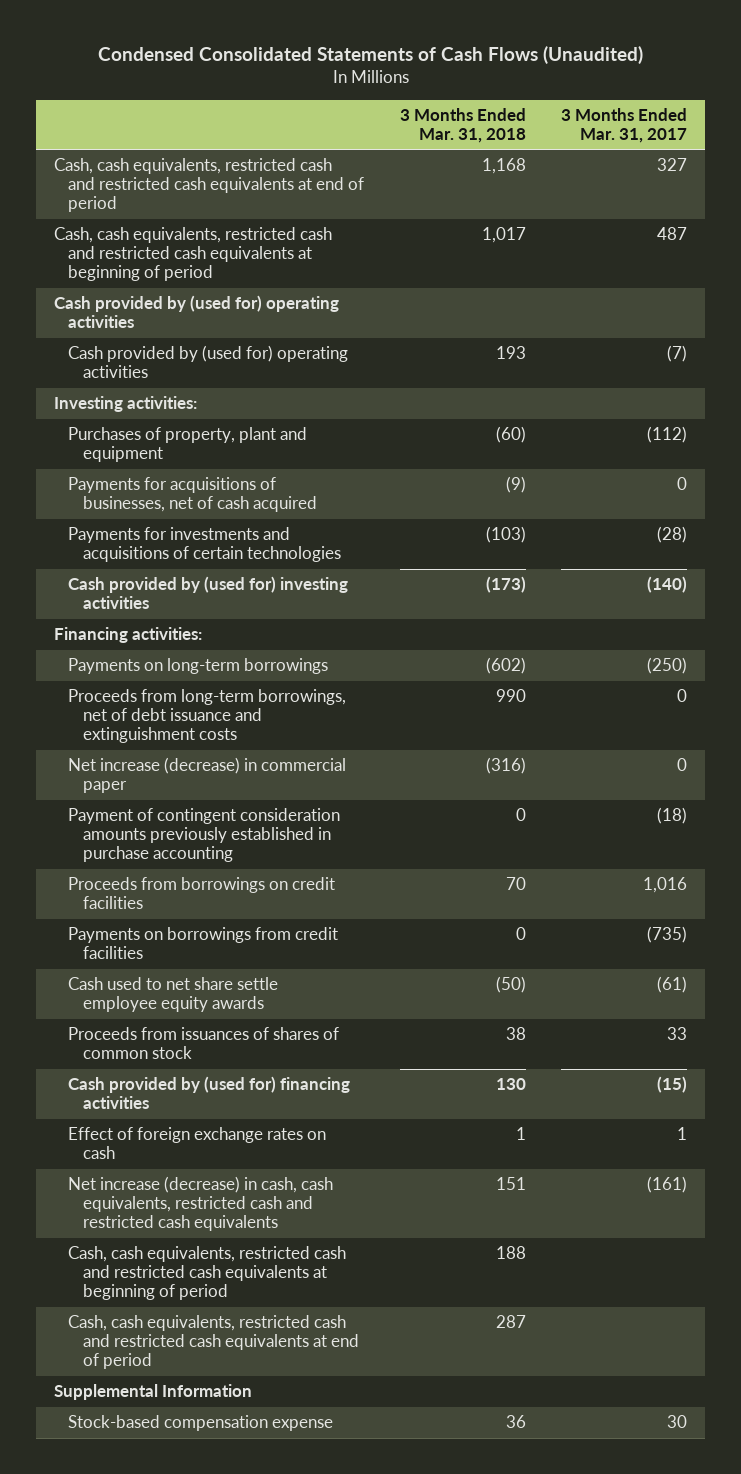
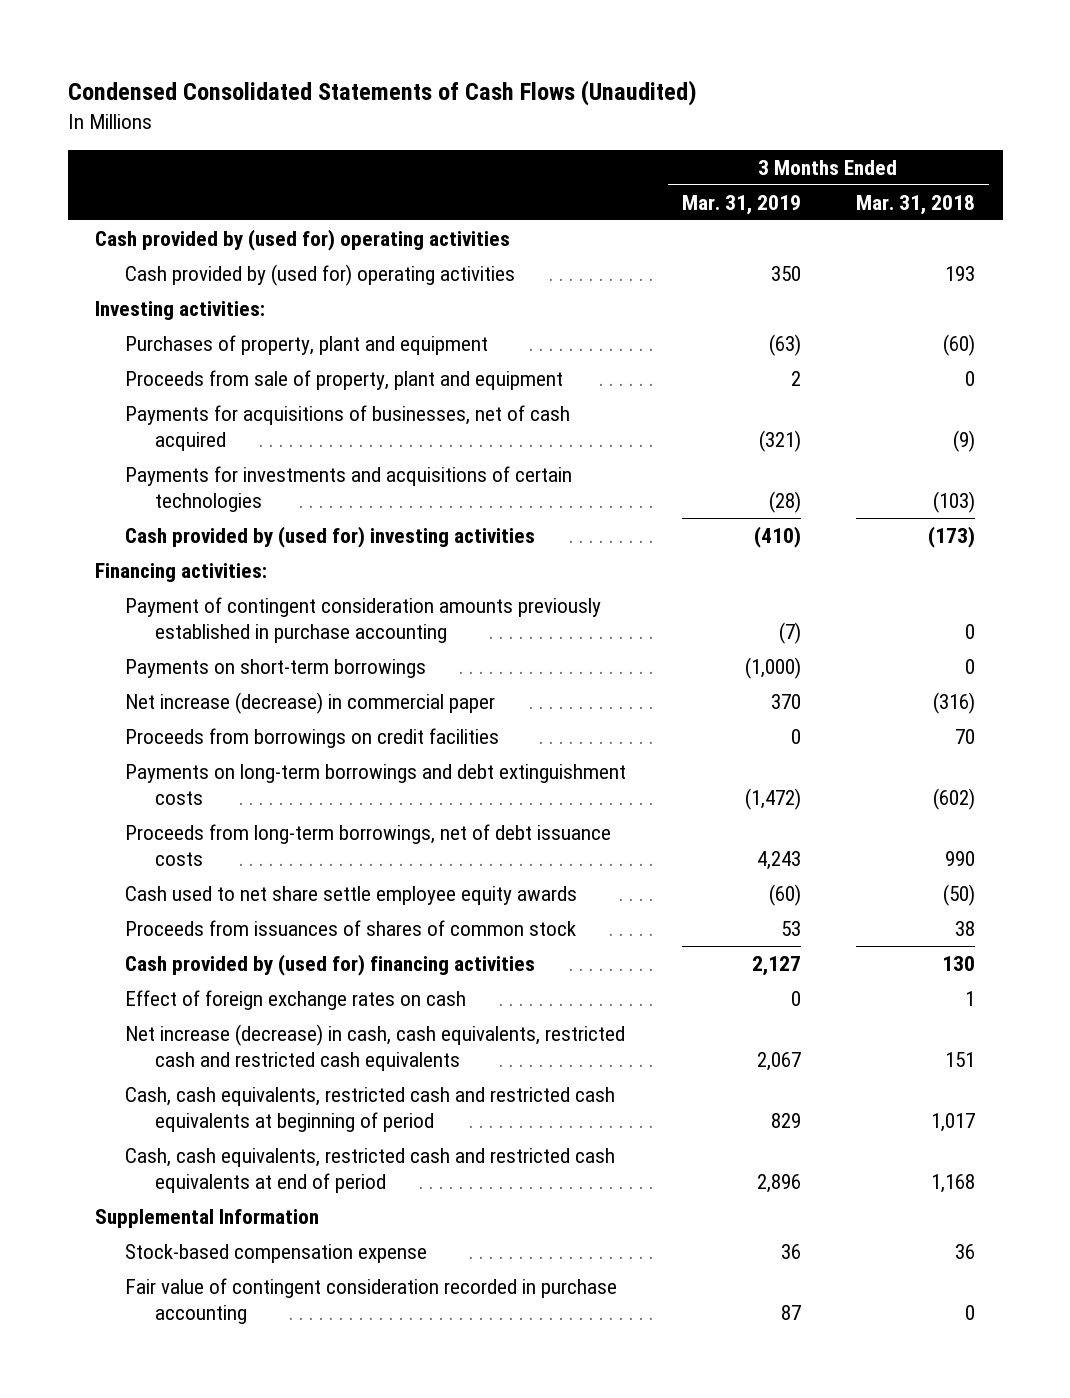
- | 3 Months Ended Mar. 31, 2018 | 3 Months Ended Mar. 31, 2017
+ | 3 Months Ended Mar. 31, 2019 | 3 Months Ended Mar. 31, 2018
+ Proceeds from sale of property, plant and equipment | 2 | 0
- Payments on long-term borrowings | (602) | (250)
- Proceeds from long-term borrowings, net of debt issuance and extinguishment costs | 990 | 0
+ Payments on short-term borrowings | (1,000) | 0
moved down: Net increase (decrease) in commercial paper | 370 | (316)
- Payments on borrowings from credit facilities | 0 | (735)
+ Payments on long-term borrowings and debt extinguishment costs | (1,472) | (602)
+ Proceeds from long-term borrowings, net of debt issuance costs | 4,243 | 990
- Cash, cash equivalents, restricted cash and restricted cash equivalents at beginning of period | 188 |
- Cash, cash equivalents, restricted cash and restricted cash equivalents at end of period | 287 |
moved down: Cash, cash equivalents, restricted cash and restricted cash equivalents at beginning of period | 829 | 1,017
moved down: Cash, cash equivalents, restricted cash and restricted cash equivalents at end of period | 2,896 | 1,168
+ Fair value of contingent consideration recorded in purchase accounting | 87 | 0

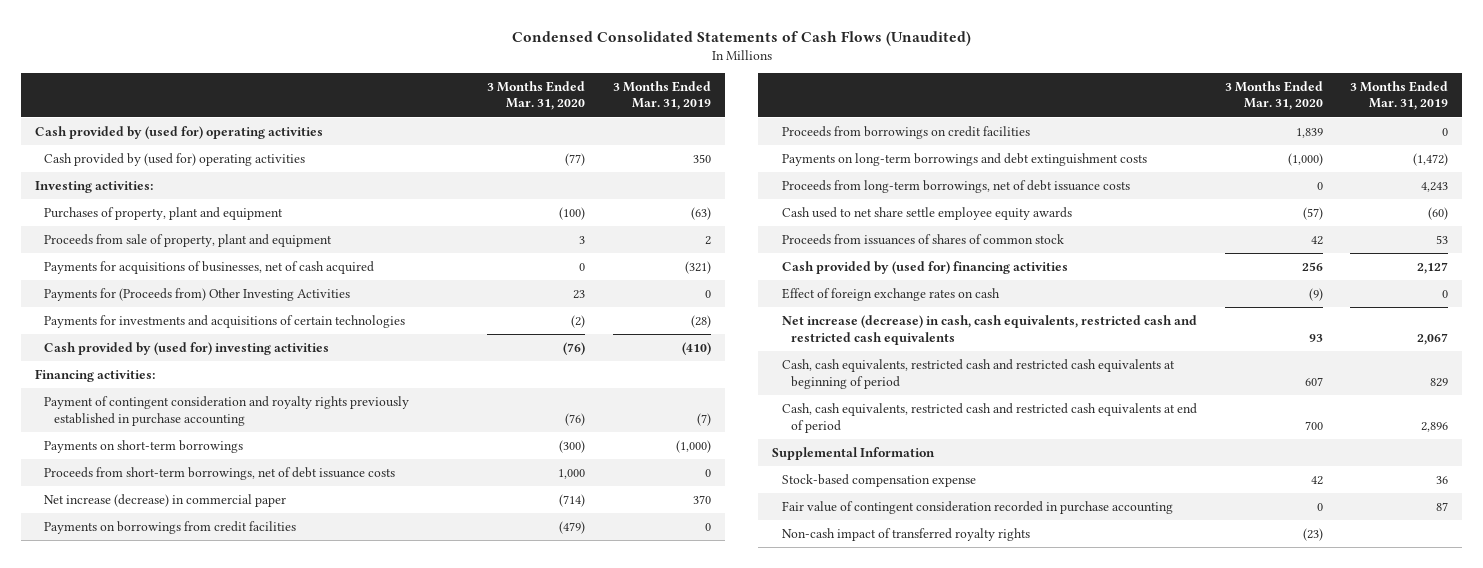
- | 3 Months Ended Mar. 31, 2019 | 3 Months Ended Mar. 31, 2018
+ | 3 Months Ended Mar. 31, 2020 | 3 Months Ended Mar. 31, 2019
+ Payments for (Proceeds from) Other Investing Activities | 23 | 0
- Payment of contingent consideration amounts previously established in purchase accounting | (7) | 0
+ Payment of contingent consideration and royalty rights previously established in purchase accounting | (76) | (7)
+ Proceeds from short-term borrowings, net of debt issuance costs | 1,000 | 0
+ Payments on borrowings from credit facilities | (479) | 0
+ Non-cash impact of transferred royalty rights | (23) |

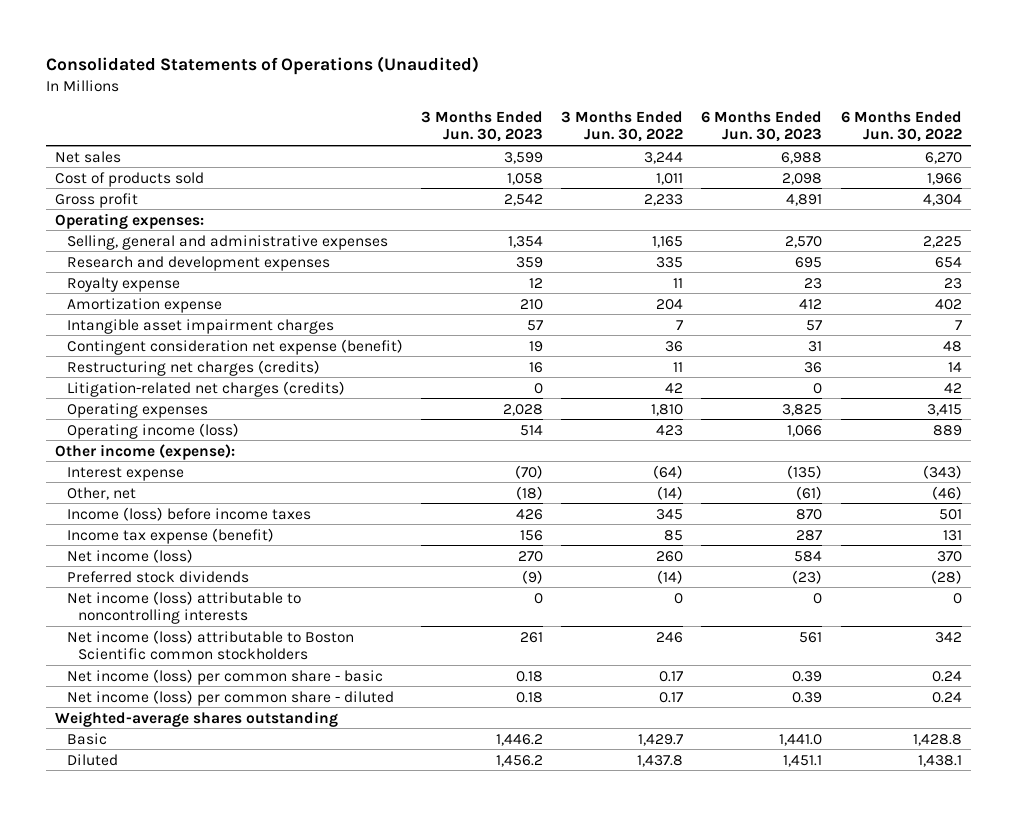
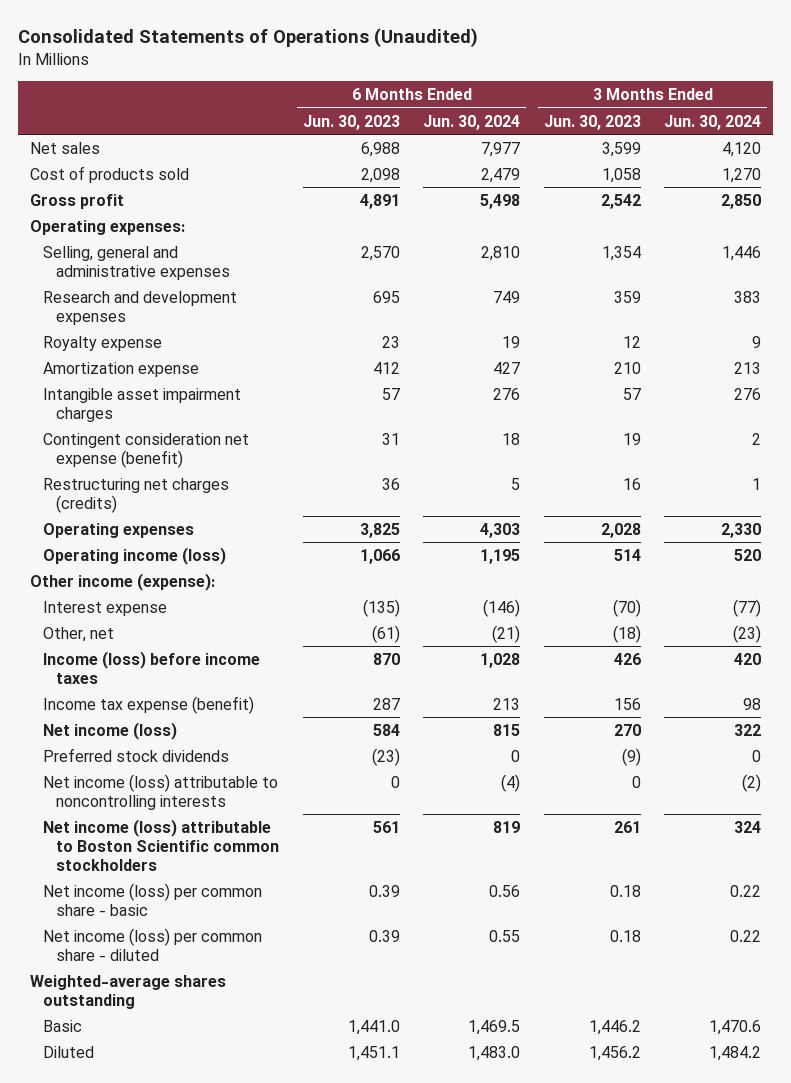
- | 3 Months Ended Jun. 30, 2023 | 3 Months Ended Jun. 30, 2022 | 6 Months Ended Jun. 30, 2023 | 6 Months Ended Jun. 30, 2022
+ | 6 Months Ended Jun. 30, 2023 | 6 Months Ended Jun. 30, 2024 | 3 Months Ended Jun. 30, 2023 | 3 Months Ended Jun. 30, 2024
- Litigation-related net charges (credits) | 0 | 42 | 0 | 42

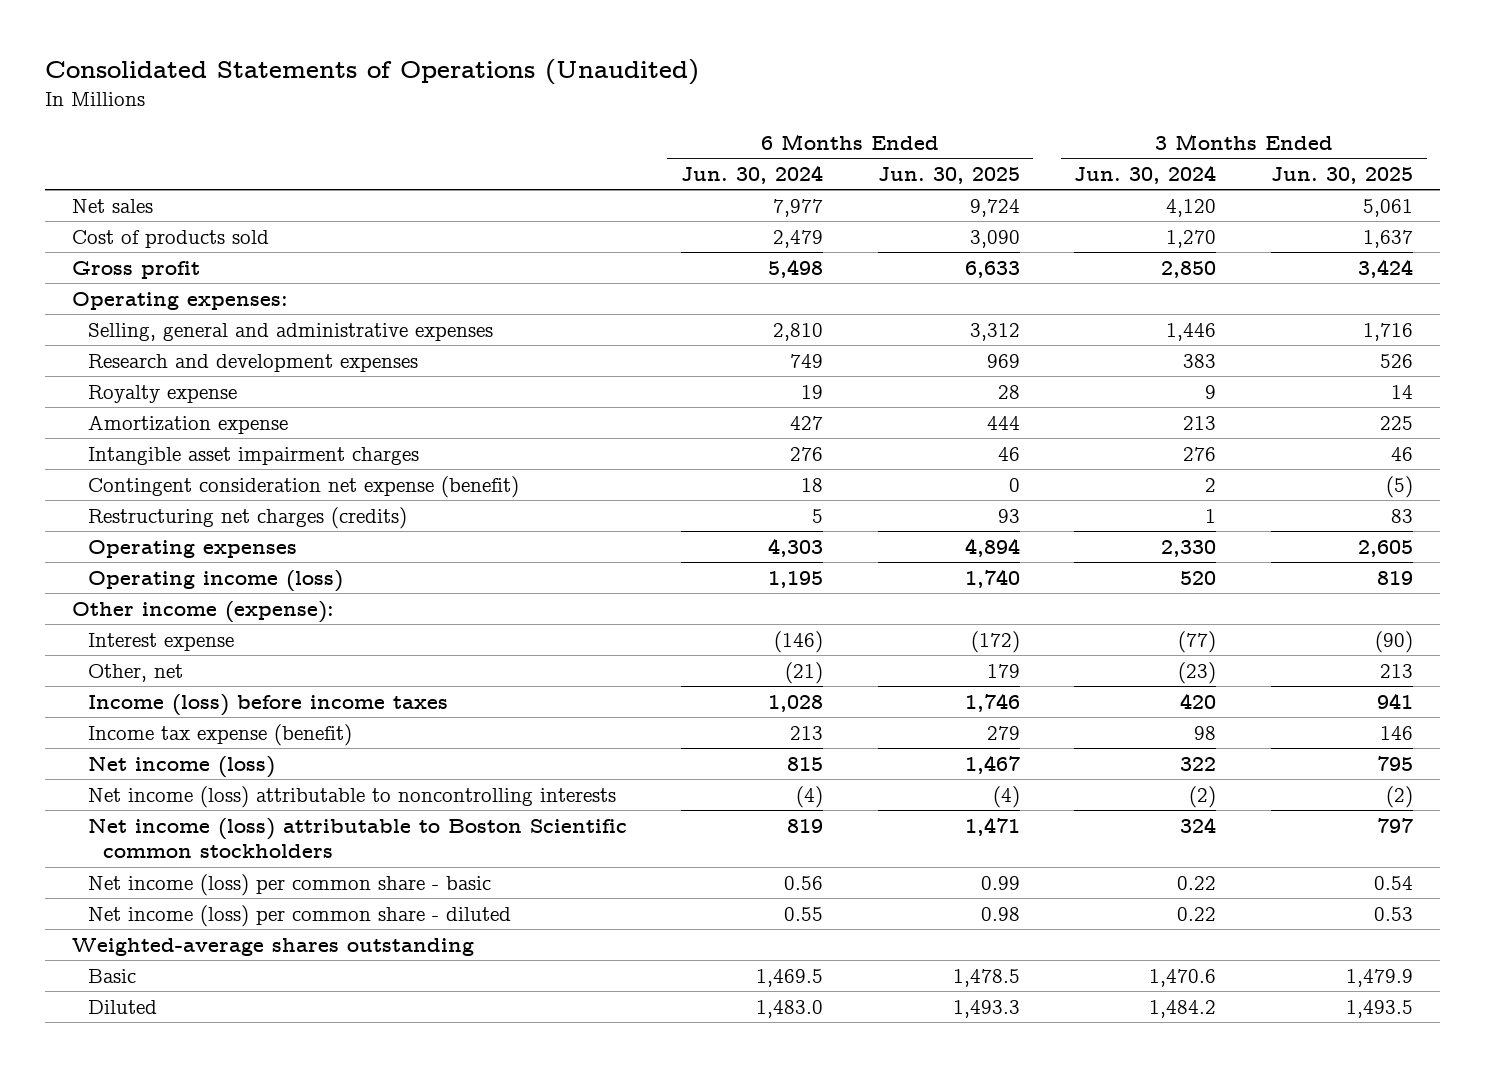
- | 6 Months Ended Jun. 30, 2023 | 6 Months Ended Jun. 30, 2024 | 3 Months Ended Jun. 30, 2023 | 3 Months Ended Jun. 30, 2024
+ | 6 Months Ended Jun. 30, 2024 | 6 Months Ended Jun. 30, 2025 | 3 Months Ended Jun. 30, 2024 | 3 Months Ended Jun. 30, 2025
- Preferred stock dividends | (23) | 0 | (9) | 0

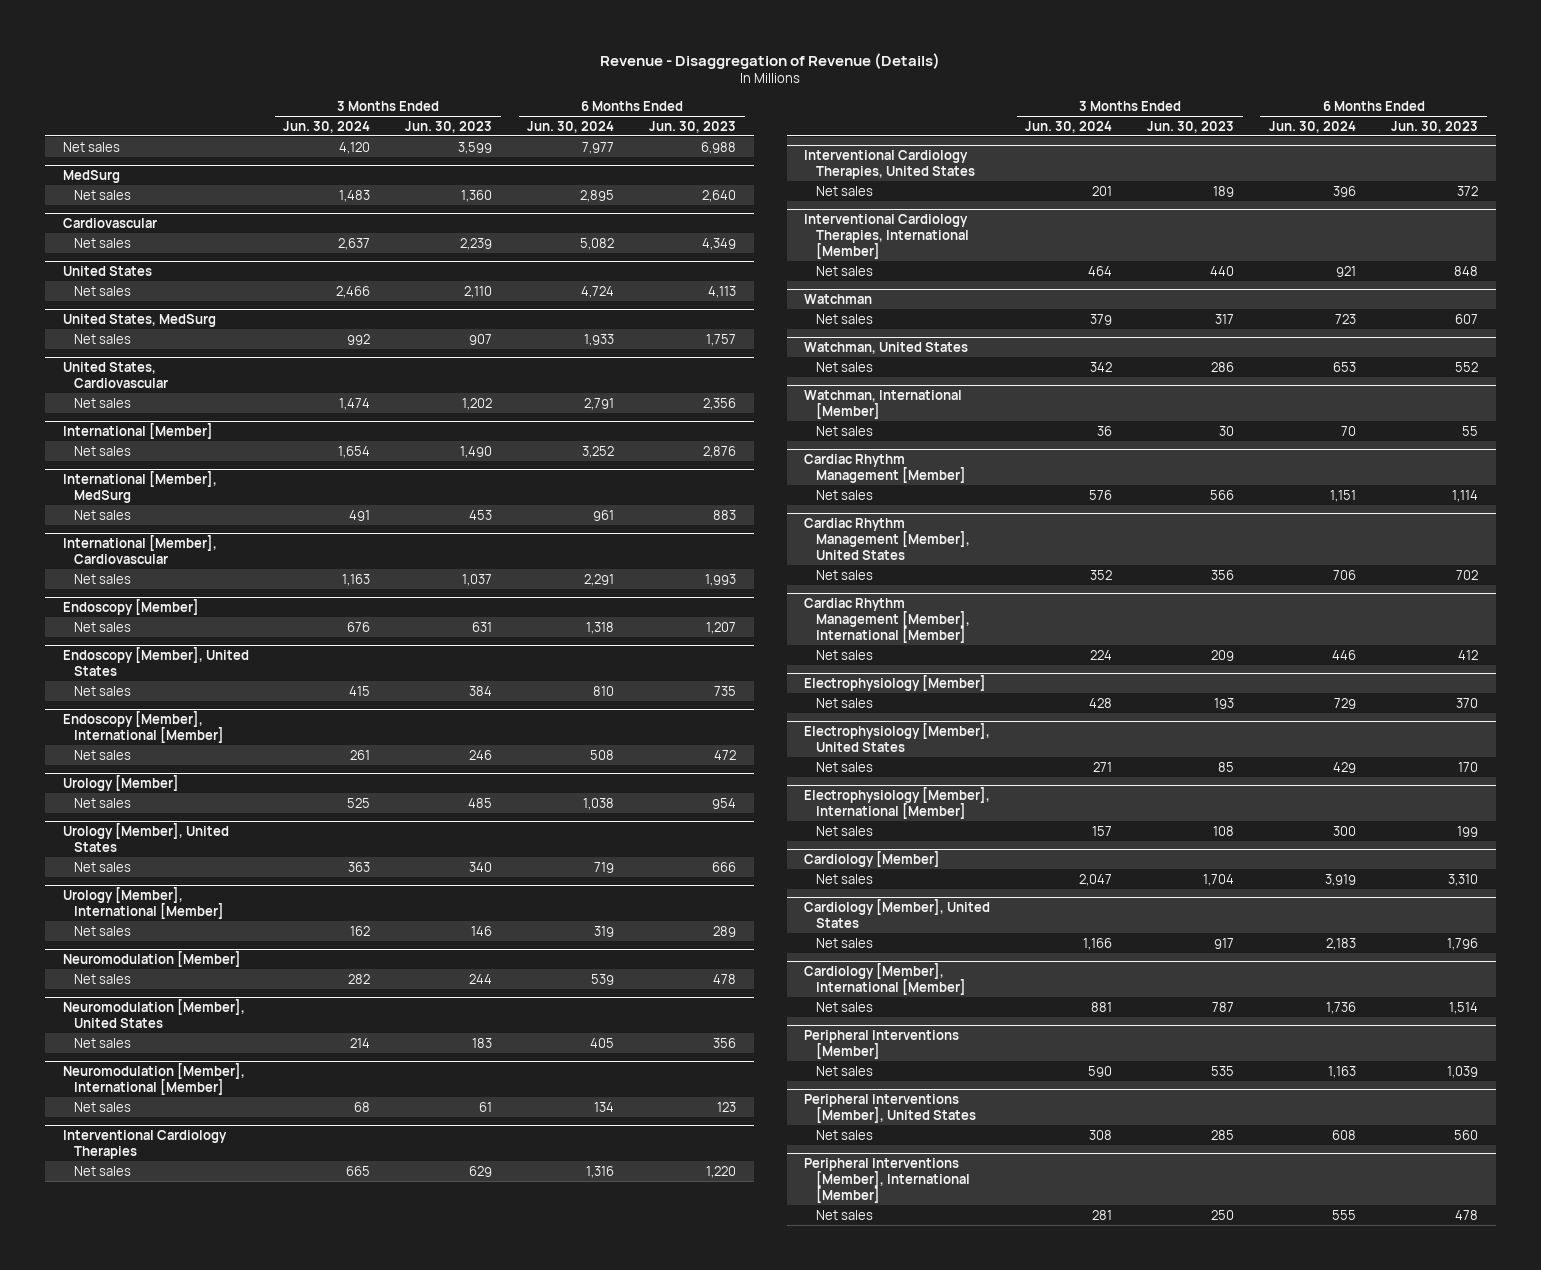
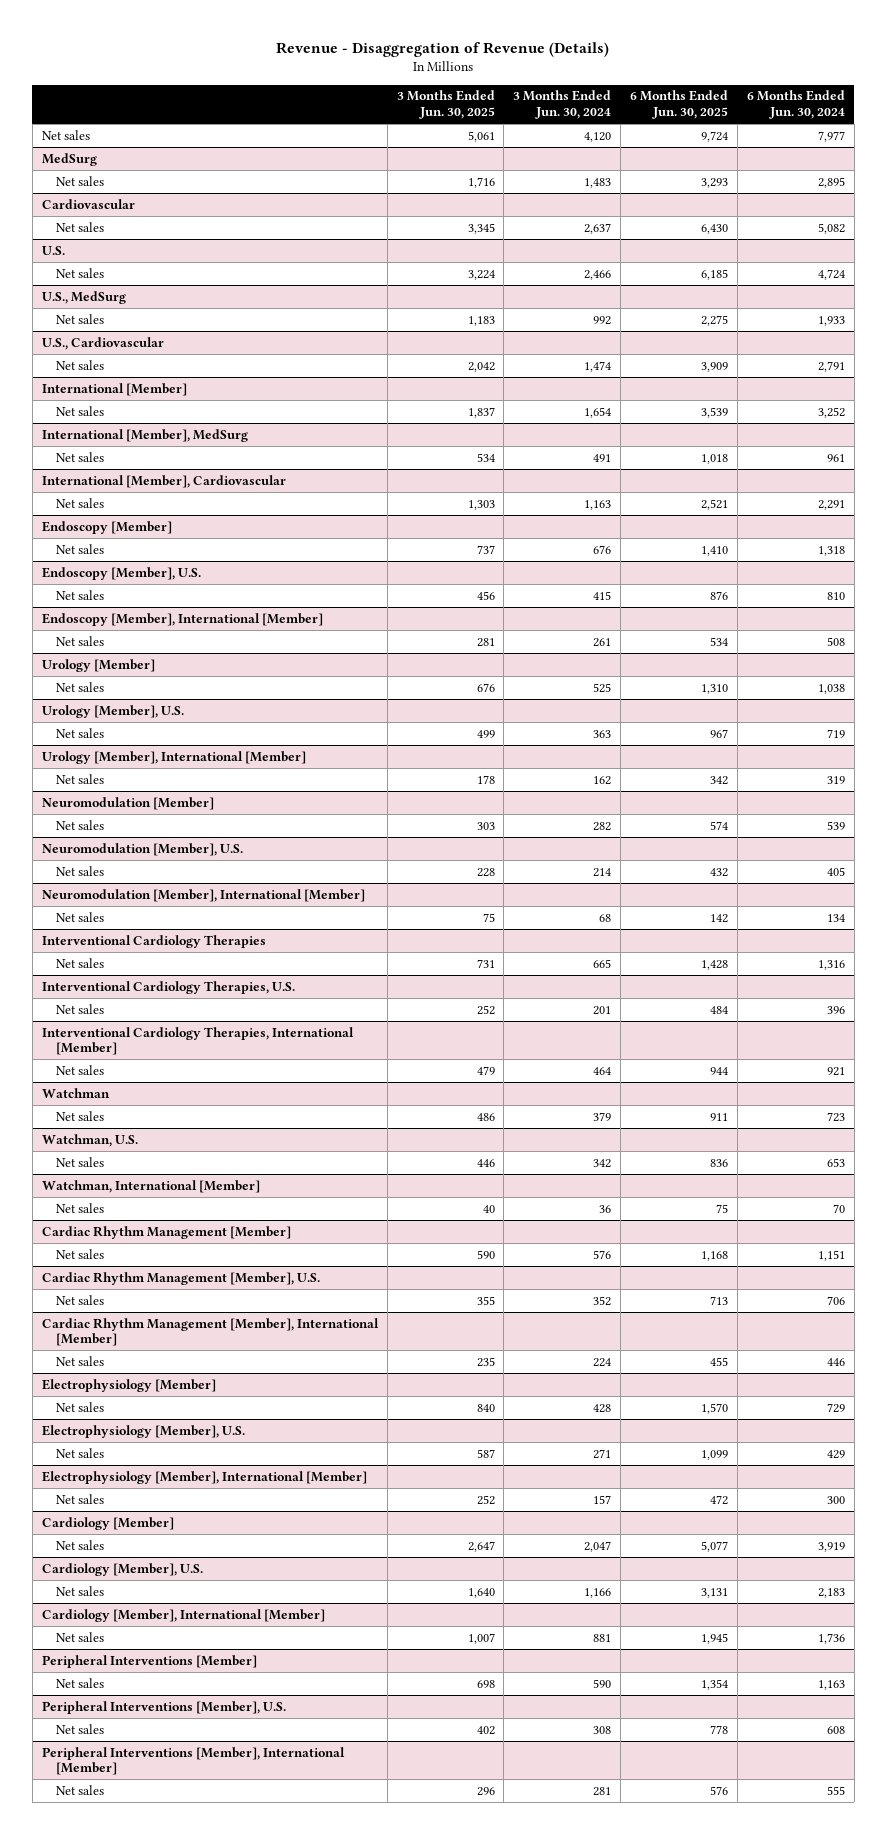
- | 3 Months Ended Jun. 30, 2024 | 3 Months Ended Jun. 30, 2023 | 6 Months Ended Jun. 30, 2024 | 6 Months Ended Jun. 30, 2023
+ | 3 Months Ended Jun. 30, 2025 | 3 Months Ended Jun. 30, 2024 | 6 Months Ended Jun. 30, 2025 | 6 Months Ended Jun. 30, 2024
- United States
+ U.S.
- United States, MedSurg
+ U.S., MedSurg
- United States, Cardiovascular
+ U.S., Cardiovascular
- Endoscopy [Member], United States
+ Endoscopy [Member], U.S.
- Urology [Member], United States
+ Urology [Member], U.S.
- Neuromodulation [Member], United States
+ Neuromodulation [Member], U.S.
- Interventional Cardiology Therapies, United States
+ Interventional Cardiology Therapies, U.S.
- Watchman, United States
+ Watchman, U.S.
- Cardiac Rhythm Management [Member], United States
+ Cardiac Rhythm Management [Member], U.S.
- Electrophysiology [Member], United States
+ Electrophysiology [Member], U.S.
- Cardiology [Member], United States
+ Cardiology [Member], U.S.
- Peripheral Interventions [Member], United States
+ Peripheral Interventions [Member], U.S.

